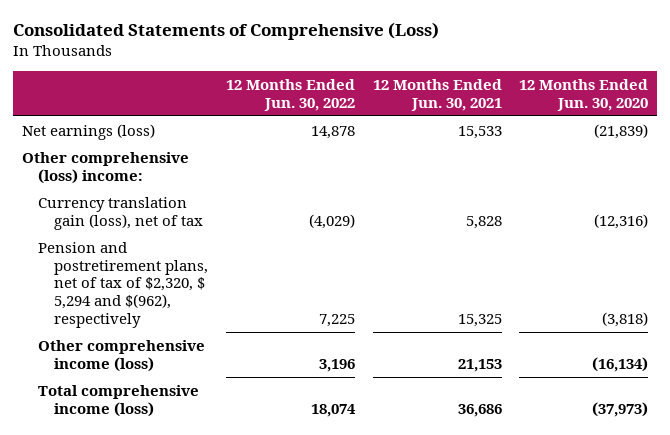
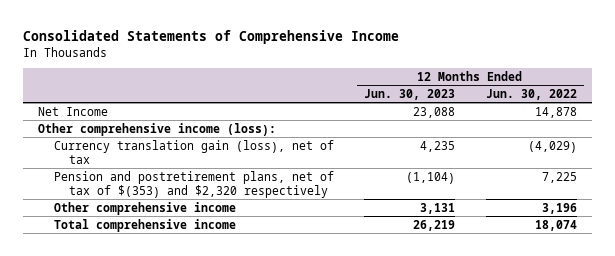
- Consolidated Statements of Comprehensive (Loss)
+ Consolidated Statements of Comprehensive Income
- | 12 Months Ended Jun. 30, 2022 | 12 Months Ended Jun. 30, 2021 | 12 Months Ended Jun. 30, 2020
+ | 12 Months Ended Jun. 30, 2023 | 12 Months Ended Jun. 30, 2022
- Net earnings (loss) | 14,878 | 15,533 | (21,839)
- Other comprehensive (loss) income:
+ Net Income | 23,088 | 14,878
+ Other comprehensive income (loss):
- Pension and postretirement plans, net of tax of $2,320, $ 5,294 and $(962), respectively | 7,225 | 15,325 | (3,818)
- Other comprehensive income (loss) | 3,196 | 21,153 | (16,134)
- Total comprehensive income (loss) | 18,074 | 36,686 | (37,973)
+ Pension and postretirement plans, net of tax of $(353) and $2,320 respectively | (1,104) | 7,225
+ Other comprehensive income | 3,131 | 3,196
+ Total comprehensive income | 26,219 | 18,074

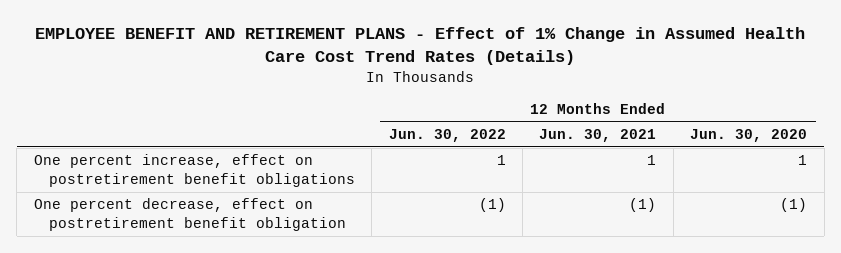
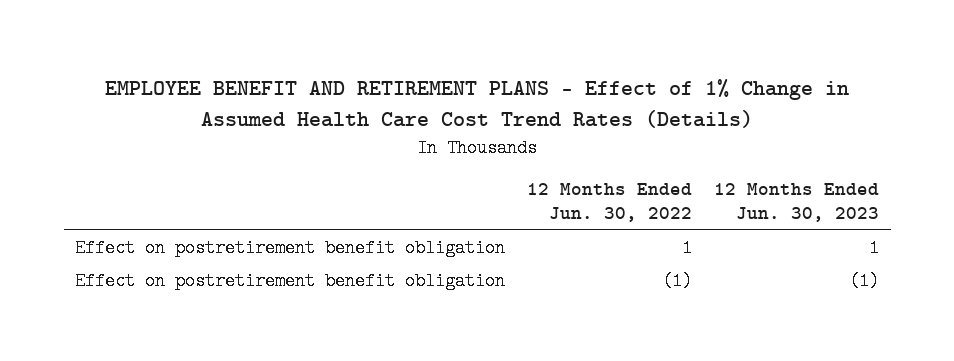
- | 12 Months Ended Jun. 30, 2022 | 12 Months Ended Jun. 30, 2021 | 12 Months Ended Jun. 30, 2020
+ | 12 Months Ended Jun. 30, 2022 | 12 Months Ended Jun. 30, 2023
- One percent increase, effect on postretirement benefit obligations | 1 | 1 | 1
- One percent decrease, effect on postretirement benefit obligation | (1) | (1) | (1)
+ Effect on postretirement benefit obligation | 1 | 1
+ Effect on postretirement benefit obligation | (1) | (1)

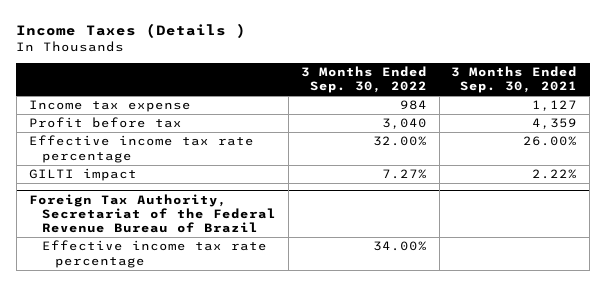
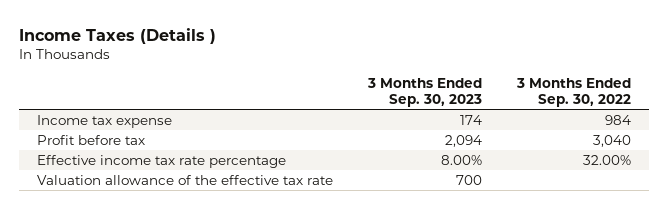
- | 3 Months Ended Sep. 30, 2022 | 3 Months Ended Sep. 30, 2021
+ | 3 Months Ended Sep. 30, 2023 | 3 Months Ended Sep. 30, 2022
- GILTI impact | 7.27% | 2.22%
- Foreign Tax Authority, Secretariat of the Federal Revenue Bureau of Brazil
- Effective income tax rate percentage | 34.00% |
+ Valuation allowance of the effective tax rate | 700 |

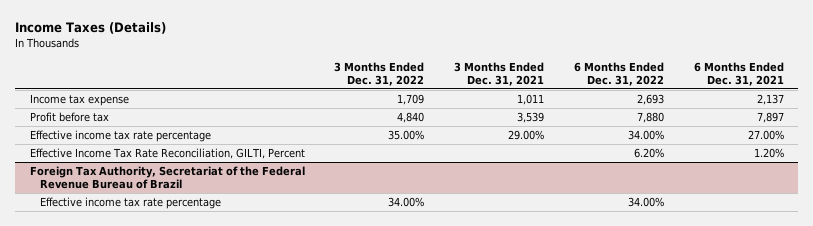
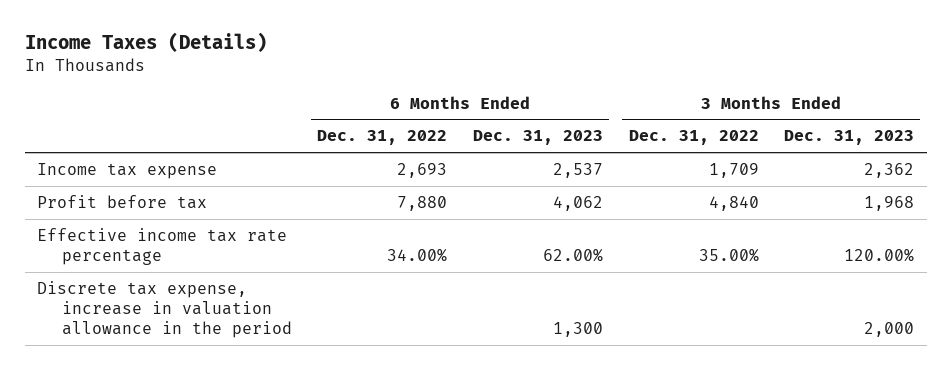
- | 3 Months Ended Dec. 31, 2022 | 3 Months Ended Dec. 31, 2021 | 6 Months Ended Dec. 31, 2022 | 6 Months Ended Dec. 31, 2021
+ | 6 Months Ended Dec. 31, 2022 | 6 Months Ended Dec. 31, 2023 | 3 Months Ended Dec. 31, 2022 | 3 Months Ended Dec. 31, 2023
- Effective Income Tax Rate Reconciliation, GILTI, Percent | | | 6.20% | 1.20%
- Foreign Tax Authority, Secretariat of the Federal Revenue Bureau of Brazil
- Effective income tax rate percentage | 34.00% | | 34.00% |
+ Discrete tax expense, increase in valuation allowance in the period | | 1,300 | | 2,000

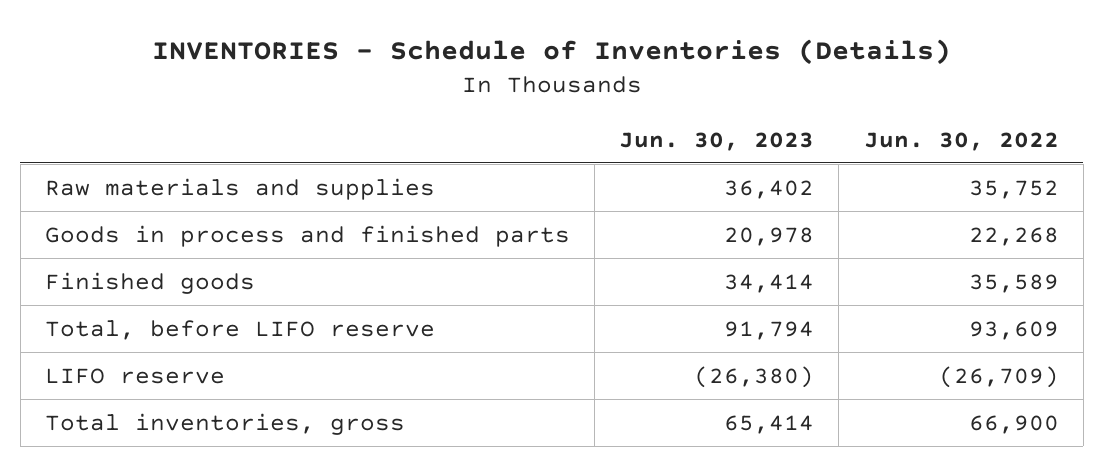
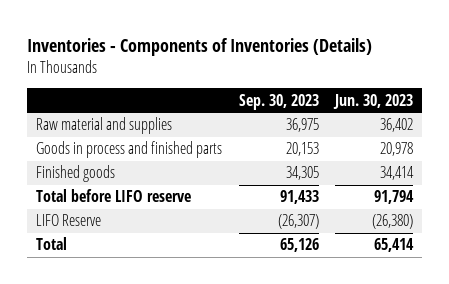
- INVENTORIES - Schedule of Inventories (Details)
+ Inventories - Components of Inventories (Details)
- | Jun. 30, 2023 | Jun. 30, 2022
+ | Sep. 30, 2023 | Jun. 30, 2023
- Raw materials and supplies | 36,402 | 35,752
+ Raw material and supplies | 36,975 | 36,402
- Total, before LIFO reserve | 91,794 | 93,609
- LIFO reserve | (26,380) | (26,709)
- Total inventories, gross | 65,414 | 66,900
+ Total before LIFO reserve | 91,433 | 91,794
+ LIFO Reserve | (26,307) | (26,380)
+ Total | 65,126 | 65,414

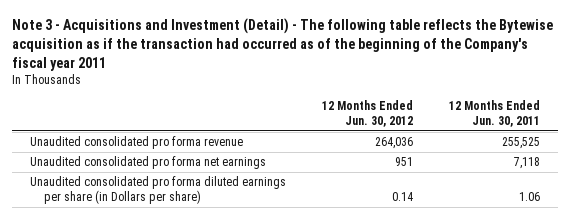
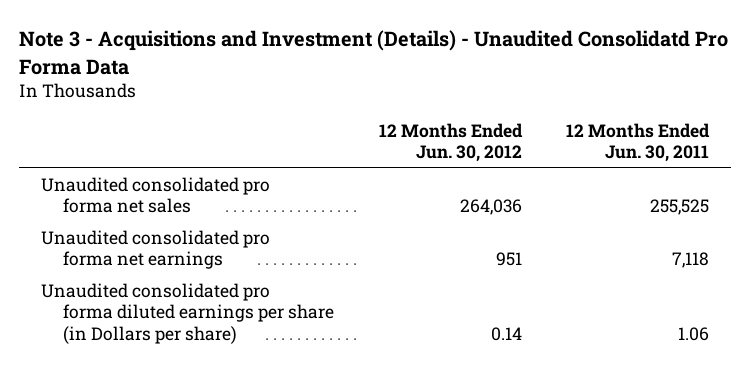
- Note 3 - Acquisitions and Investment (Detail) - The following table reflects the Bytewise acquisition as if the transaction had occurred as of the beginning of the Company's fiscal year 2011
+ Note 3 - Acquisitions and Investment (Details) - Unaudited Consolidatd Pro Forma Data
- Unaudited consolidated pro forma revenue | 264,036 | 255,525
+ Unaudited consolidated pro forma net sales | 264,036 | 255,525

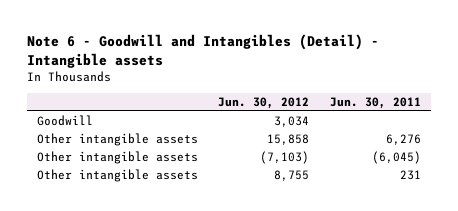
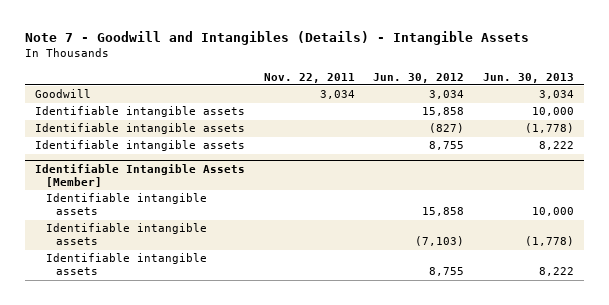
- Note 6 - Goodwill and Intangibles (Detail) - Intangible assets
+ Note 7 - Goodwill and Intangibles (Details) - Intangible Assets
- | Jun. 30, 2012 | Jun. 30, 2011
+ | Nov. 22, 2011 | Jun. 30, 2012 | Jun. 30, 2013
- Other intangible assets | 15,858 | 6,276
- Other intangible assets | (7,103) | (6,045)
- Other intangible assets | 8,755 | 231
+ Identifiable intangible assets | | 15,858 | 10,000
+ Identifiable intangible assets | | (827) | (1,778)
+ Identifiable intangible assets | | 8,755 | 8,222
+ Identifiable Intangible Assets [Member]
+ Identifiable intangible assets | | 15,858 | 10,000
+ Identifiable intangible assets | | (7,103) | (1,778)
+ Identifiable intangible assets | | 8,755 | 8,222

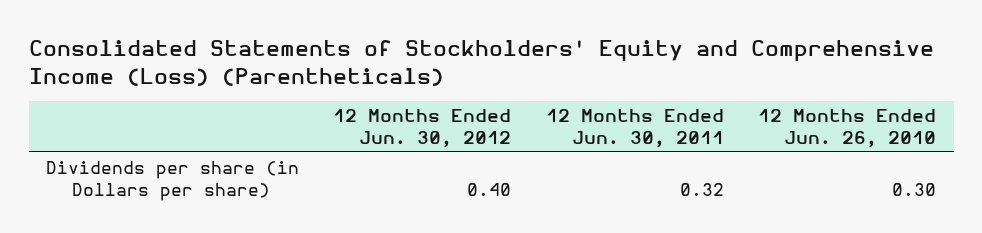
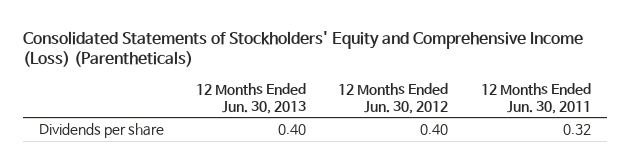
- | 12 Months Ended Jun. 30, 2012 | 12 Months Ended Jun. 30, 2011 | 12 Months Ended Jun. 26, 2010
+ | 12 Months Ended Jun. 30, 2013 | 12 Months Ended Jun. 30, 2012 | 12 Months Ended Jun. 30, 2011
- Dividends per share (in Dollars per share) | 0.40 | 0.32 | 0.30
+ Dividends per share | 0.40 | 0.40 | 0.32

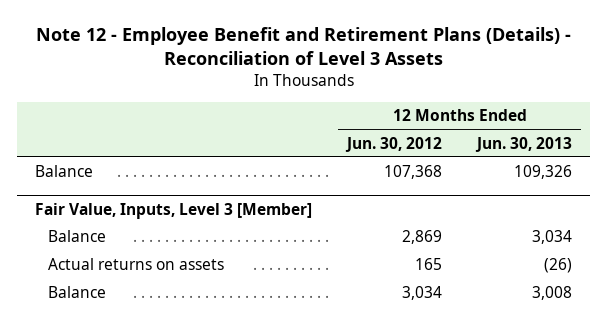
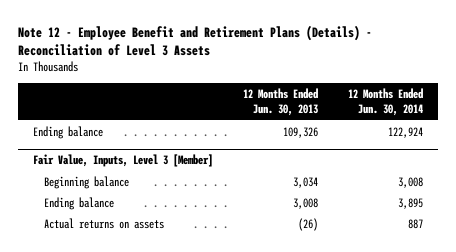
- | 12 Months Ended Jun. 30, 2012 | 12 Months Ended Jun. 30, 2013
+ | 12 Months Ended Jun. 30, 2013 | 12 Months Ended Jun. 30, 2014
- Balance | 107,368 | 109,326
+ Ending balance | 109,326 | 122,924
@ Fair Value, Inputs, Level 3 [Member]
- Balance | 2,869 | 3,034
+ Beginning balance | 3,034 | 3,008
+ Ending balance | 3,008 | 3,895
- Balance | 3,034 | 3,008

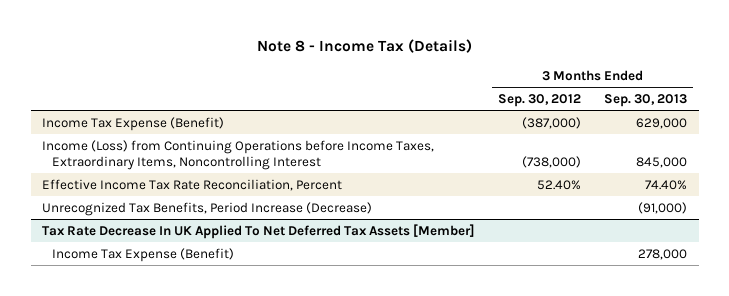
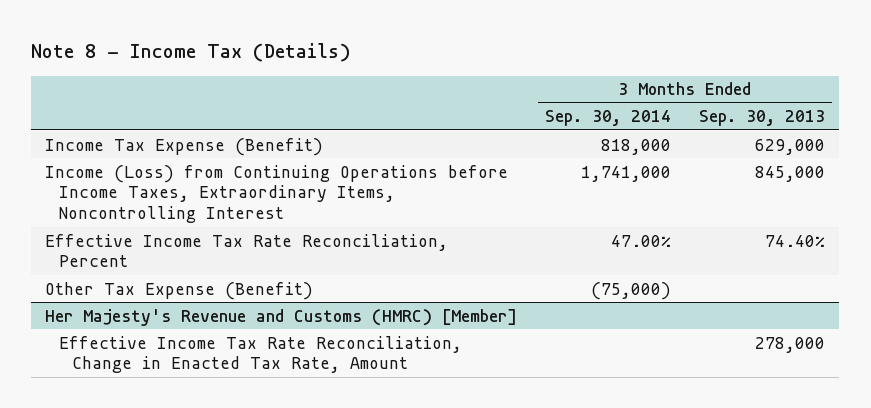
- | 3 Months Ended Sep. 30, 2012 | 3 Months Ended Sep. 30, 2013
+ | 3 Months Ended Sep. 30, 2014 | 3 Months Ended Sep. 30, 2013
- Unrecognized Tax Benefits, Period Increase (Decrease) | | (91,000)
- Tax Rate Decrease In UK Applied To Net Deferred Tax Assets [Member]
- Income Tax Expense (Benefit) | | 278,000
+ Other Tax Expense (Benefit) | (75,000) |
+ Her Majesty's Revenue and Customs (HMRC) [Member]
+ Effective Income Tax Rate Reconciliation, Change in Enacted Tax Rate, Amount | | 278,000

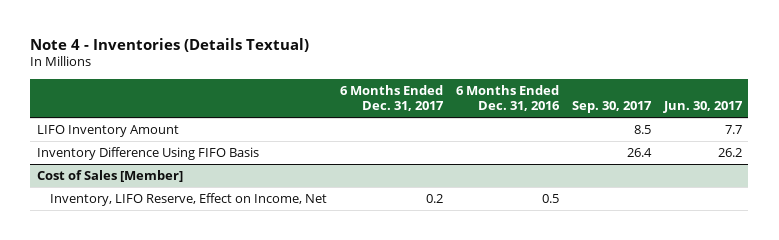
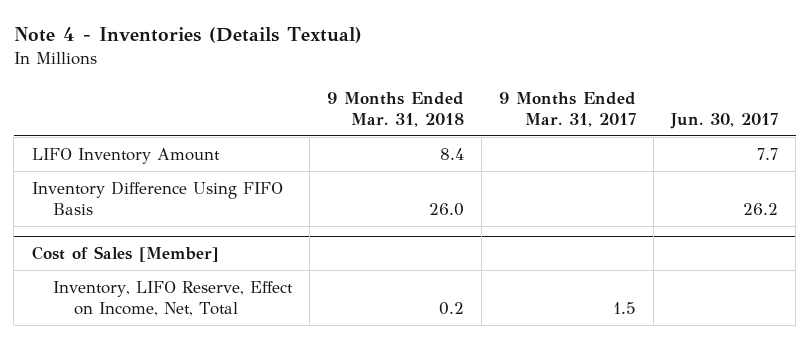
- | 6 Months Ended Dec. 31, 2017 | 6 Months Ended Dec. 31, 2016 | Sep. 30, 2017 | Jun. 30, 2017
+ | 9 Months Ended Mar. 31, 2018 | 9 Months Ended Mar. 31, 2017 | Jun. 30, 2017
@ Cost of Sales [Member]
- Inventory, LIFO Reserve, Effect on Income, Net | 0.2 | 0.5 | |
+ Inventory, LIFO Reserve, Effect on Income, Net, Total | 0.2 | 1.5 |

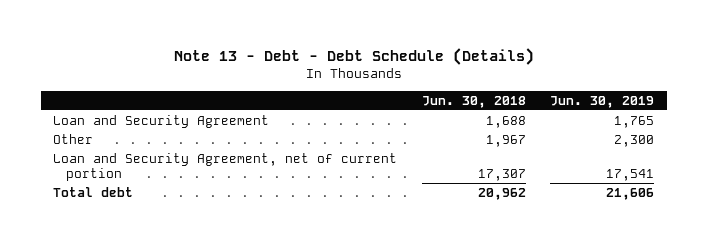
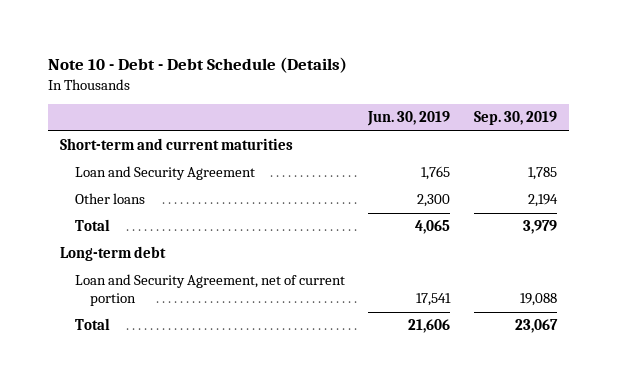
- Note 13 - Debt - Debt Schedule (Details)
+ Note 10 - Debt - Debt Schedule (Details)
- | Jun. 30, 2018 | Jun. 30, 2019
+ | Jun. 30, 2019 | Sep. 30, 2019
+ Short-term and current maturities
- Other | 1,967 | 2,300
+ Other loans | 2,300 | 2,194
+ Total | 4,065 | 3,979
+ Long-term debt
- Total debt | 20,962 | 21,606
+ Total | 21,606 | 23,067

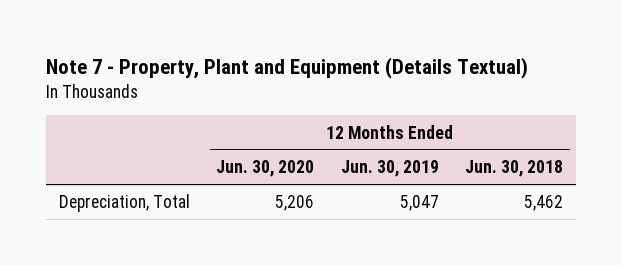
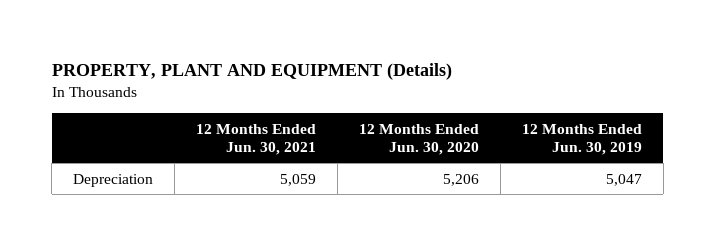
- Note 7 - Property, Plant and Equipment (Details Textual)
+ PROPERTY, PLANT AND EQUIPMENT (Details)
- | 12 Months Ended Jun. 30, 2020 | 12 Months Ended Jun. 30, 2019 | 12 Months Ended Jun. 30, 2018
+ | 12 Months Ended Jun. 30, 2021 | 12 Months Ended Jun. 30, 2020 | 12 Months Ended Jun. 30, 2019
- Depreciation, Total | 5,206 | 5,047 | 5,462
+ Depreciation | 5,059 | 5,206 | 5,047

